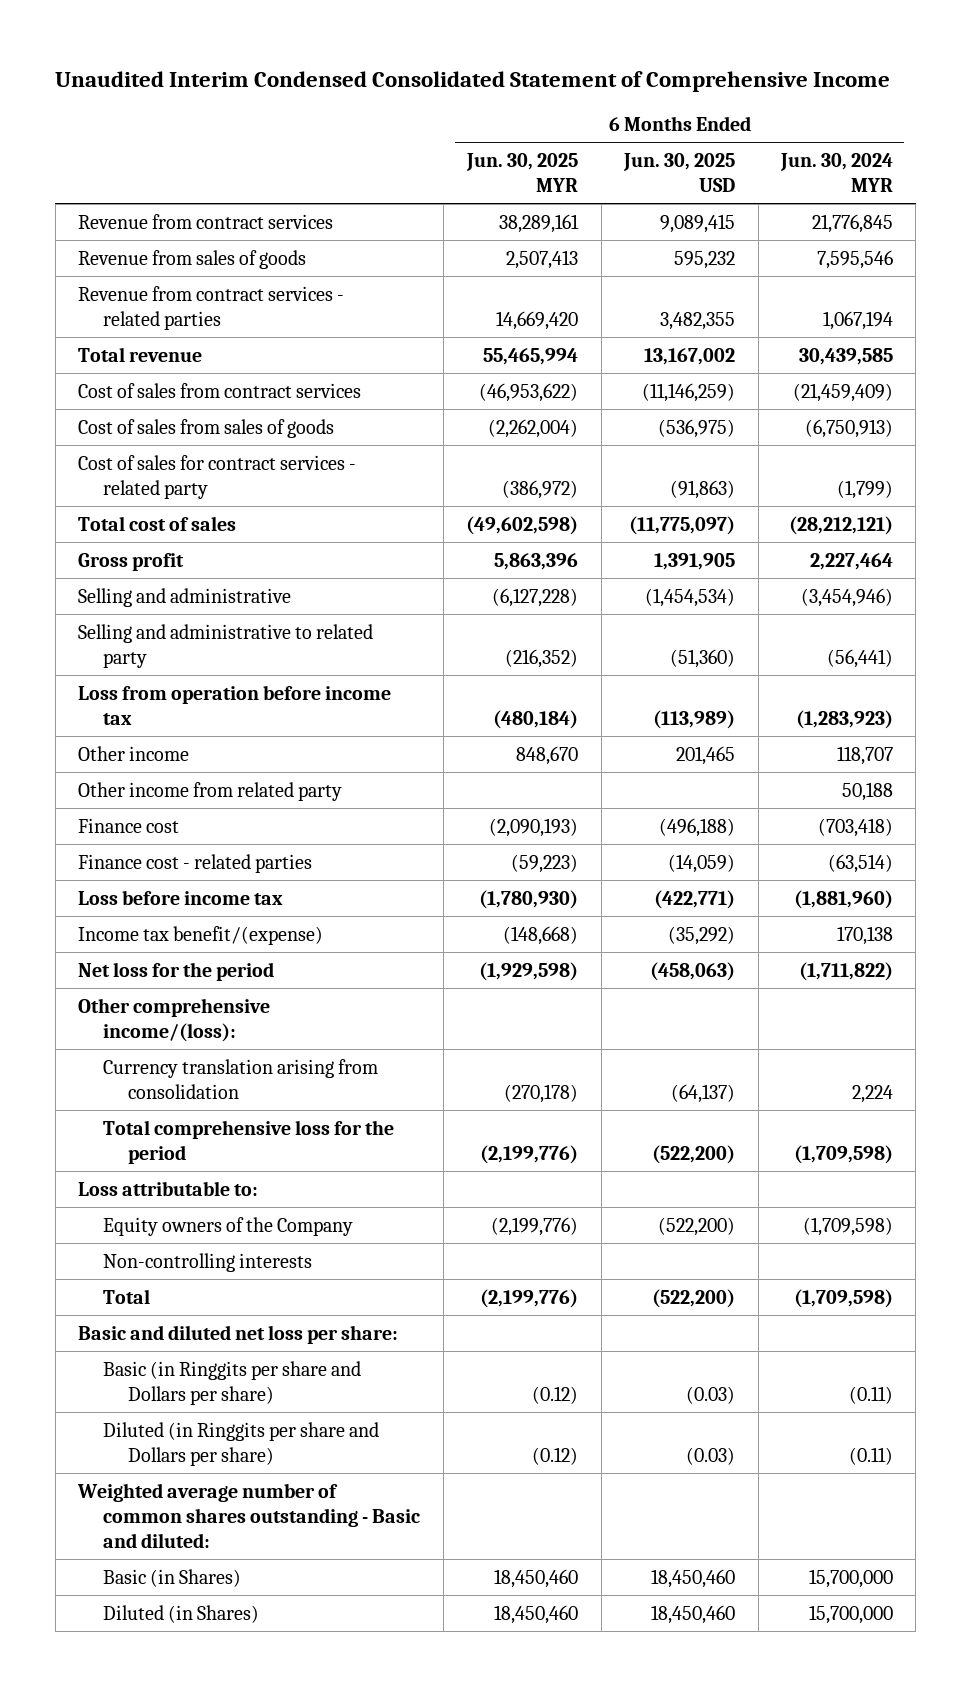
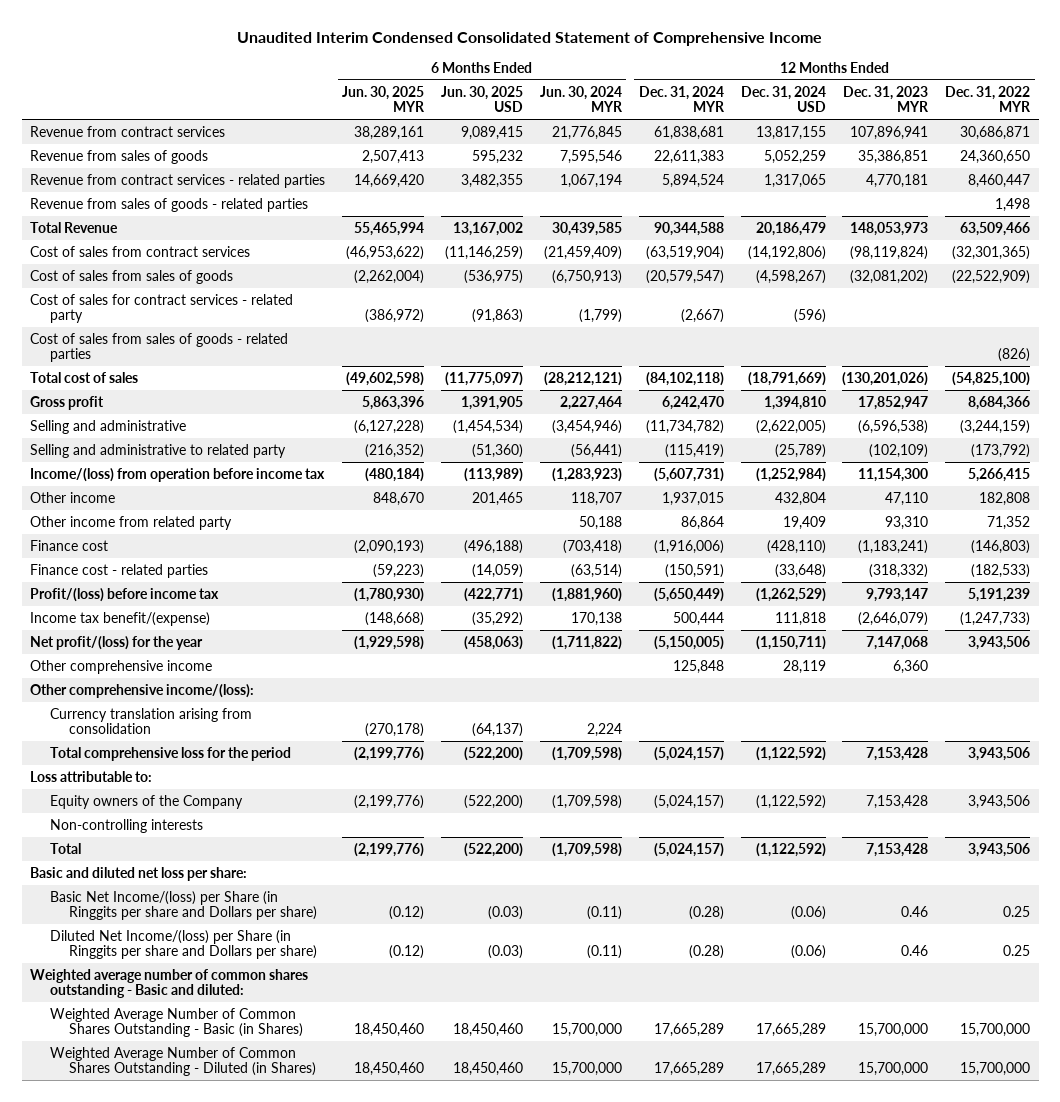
- | 6 Months Ended Jun. 30, 2025 MYR | 6 Months Ended Jun. 30, 2025 USD | 6 Months Ended Jun. 30, 2024 MYR
+ | 6 Months Ended Jun. 30, 2025 MYR | 6 Months Ended Jun. 30, 2025 USD | 6 Months Ended Jun. 30, 2024 MYR | 12 Months Ended Dec. 31, 2024 MYR | 12 Months Ended Dec. 31, 2024 USD | 12 Months Ended Dec. 31, 2023 MYR | 12 Months Ended Dec. 31, 2022 MYR
- Total revenue | 55,465,994 | 13,167,002 | 30,439,585
+ Revenue from sales of goods - related parties | | | | | | | 1,498
+ Total Revenue | 55,465,994 | 13,167,002 | 30,439,585 | 90,344,588 | 20,186,479 | 148,053,973 | 63,509,466
+ Cost of sales from sales of goods - related parties | | | | | | | (826)
- Loss from operation before income tax | (480,184) | (113,989) | (1,283,923)
+ Income/(loss) from operation before income tax | (480,184) | (113,989) | (1,283,923) | (5,607,731) | (1,252,984) | 11,154,300 | 5,266,415
- Loss before income tax | (1,780,930) | (422,771) | (1,881,960)
+ Profit/(loss) before income tax | (1,780,930) | (422,771) | (1,881,960) | (5,650,449) | (1,262,529) | 9,793,147 | 5,191,239
- Net loss for the period | (1,929,598) | (458,063) | (1,711,822)
+ Net profit/(loss) for the year | (1,929,598) | (458,063) | (1,711,822) | (5,150,005) | (1,150,711) | 7,147,068 | 3,943,506
+ Other comprehensive income | | | | 125,848 | 28,119 | 6,360 |
- Basic (in Ringgits per share and Dollars per share) | (0.12) | (0.03) | (0.11)
- Diluted (in Ringgits per share and Dollars per share) | (0.12) | (0.03) | (0.11)
+ Basic Net Income/(loss) per Share (in Ringgits per share and Dollars per share) | (0.12) | (0.03) | (0.11) | (0.28) | (0.06) | 0.46 | 0.25
+ Diluted Net Income/(loss) per Share (in Ringgits per share and Dollars per share) | (0.12) | (0.03) | (0.11) | (0.28) | (0.06) | 0.46 | 0.25
- Basic (in Shares) | 18,450,460 | 18,450,460 | 15,700,000
- Diluted (in Shares) | 18,450,460 | 18,450,460 | 15,700,000
+ Weighted Average Number of Common Shares Outstanding - Basic (in Shares) | 18,450,460 | 18,450,460 | 15,700,000 | 17,665,289 | 17,665,289 | 15,700,000 | 15,700,000
+ Weighted Average Number of Common Shares Outstanding - Diluted (in Shares) | 18,450,460 | 18,450,460 | 15,700,000 | 17,665,289 | 17,665,289 | 15,700,000 | 15,700,000

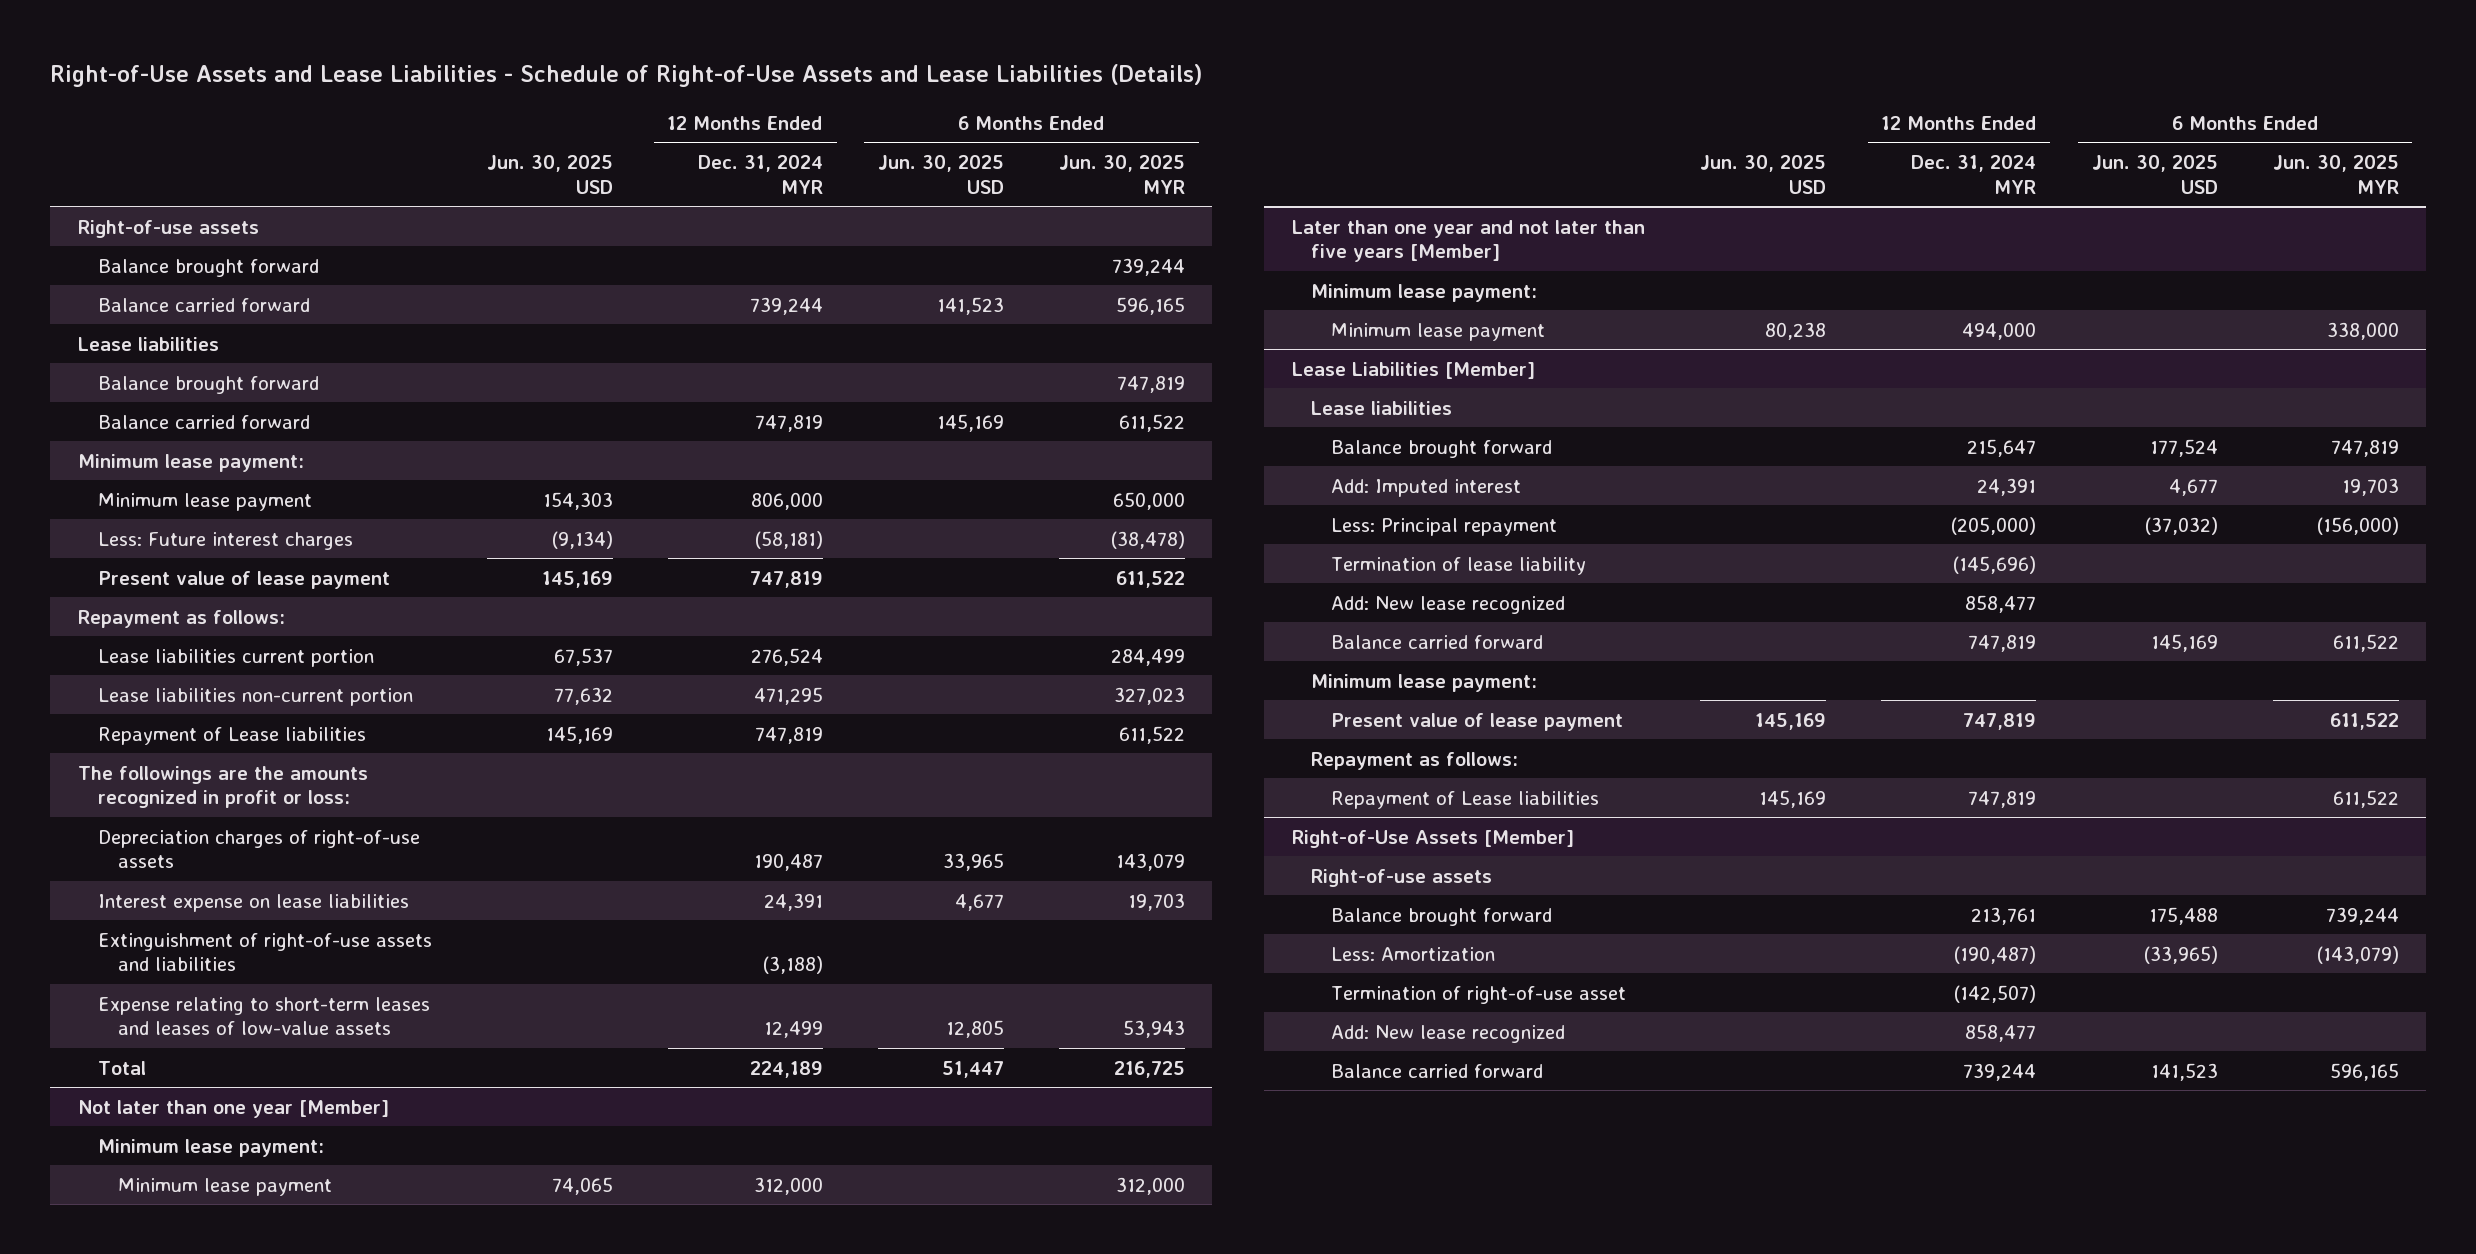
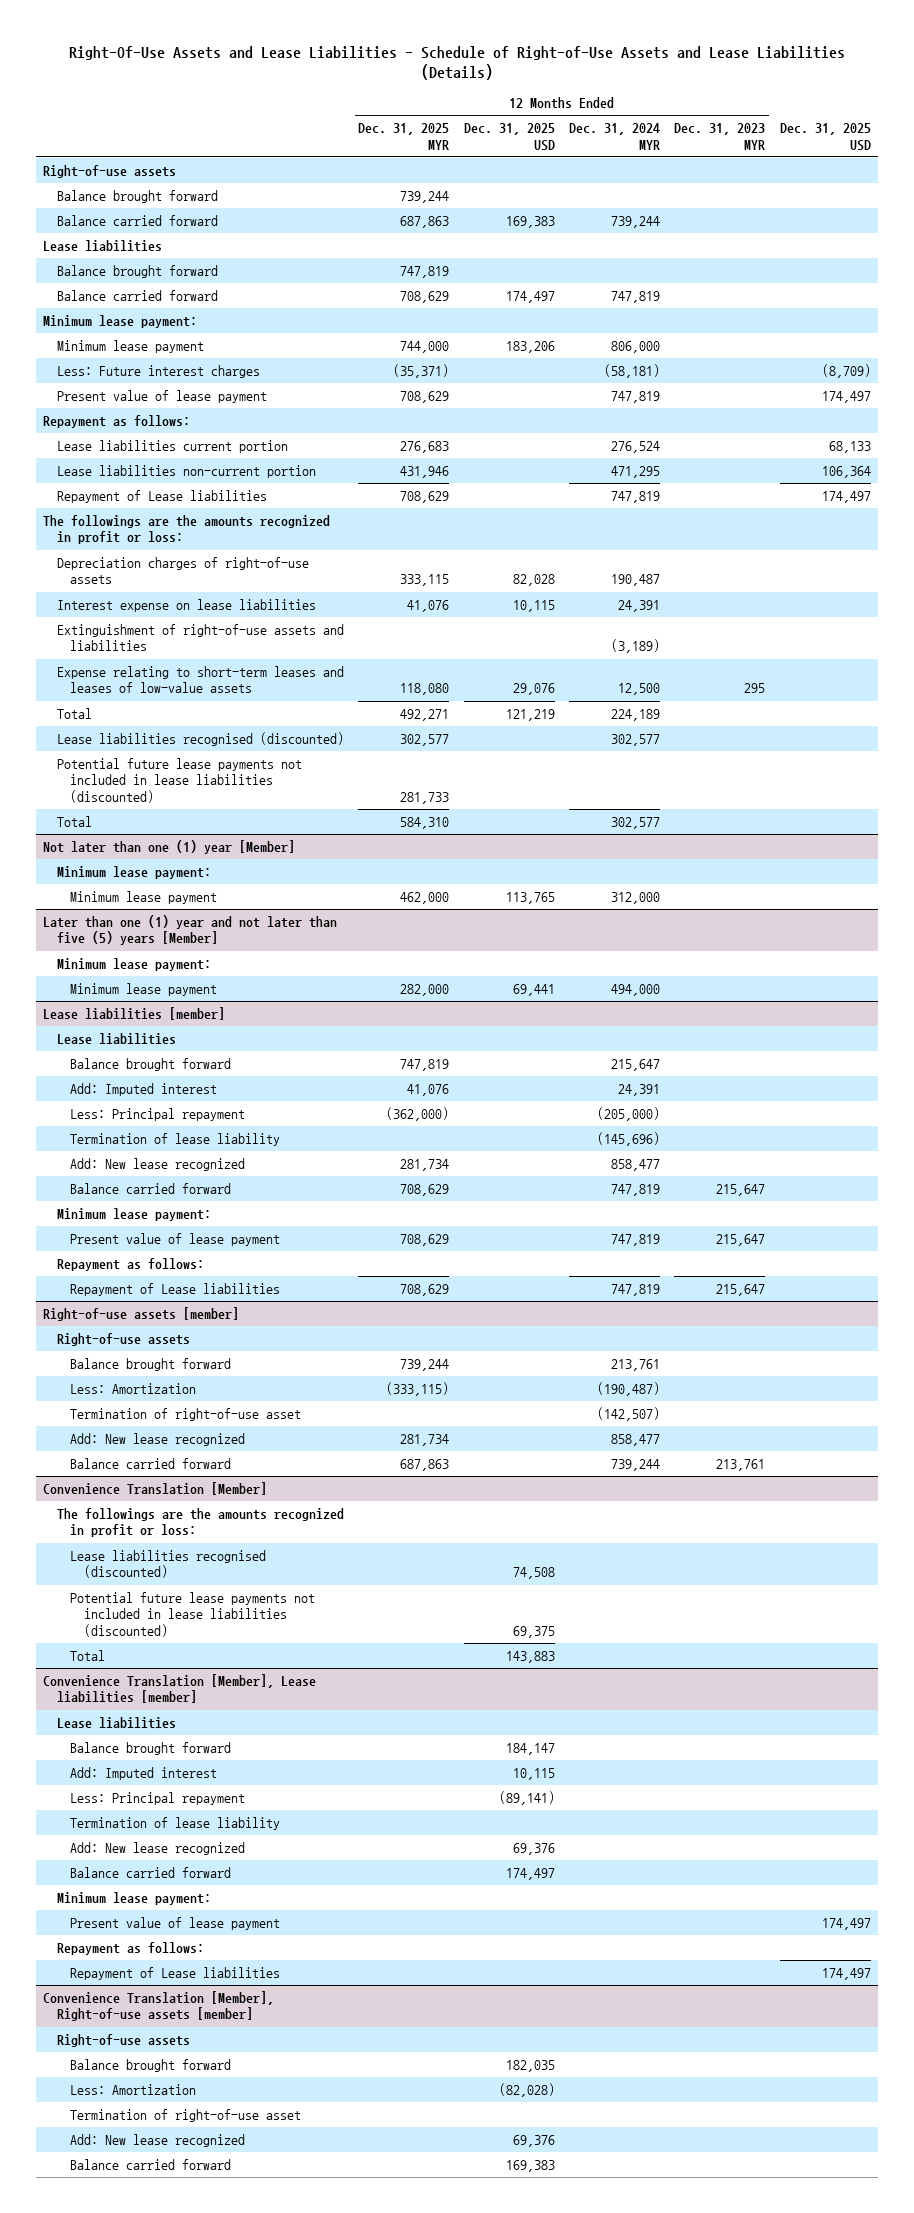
- Right-of-Use Assets and Lease Liabilities - Schedule of Right-of-Use Assets and Lease Liabilities (Details)
+ Right-Of-Use Assets and Lease Liabilities - Schedule of Right-of-Use Assets and Lease Liabilities (Details)
- | Jun. 30, 2025 USD | 12 Months Ended Dec. 31, 2024 MYR | 6 Months Ended Jun. 30, 2025 USD | 6 Months Ended Jun. 30, 2025 MYR
+ | 12 Months Ended Dec. 31, 2025 MYR | 12 Months Ended Dec. 31, 2025 USD | 12 Months Ended Dec. 31, 2024 MYR | 12 Months Ended Dec. 31, 2023 MYR | Dec. 31, 2025 USD
- Extinguishment of right-of-use assets and liabilities | | (3,188) | |
- Expense relating to short-term leases and leases of low-value assets | | 12,499 | 12,805 | 53,943
+ Extinguishment of right-of-use assets and liabilities | | | (3,189) | |
+ Expense relating to short-term leases and leases of low-value assets | 118,080 | 29,076 | 12,500 | 295 |
- Not later than one year [Member]
+ Lease liabilities recognised (discounted) | 302,577 | | 302,577 | |
+ Potential future lease payments not included in lease liabilities (discounted) | 281,733 | | | |
+ Total | 584,310 | | 302,577 | |
+ Not later than one (1) year [Member]
- Later than one year and not later than five years [Member]
+ Later than one (1) year and not later than five (5) years [Member]
- Lease Liabilities [Member]
+ Lease liabilities [member]
- Right-of-Use Assets [Member]
+ Right-of-use assets [member]
+ Convenience Translation [Member]
+ The followings are the amounts recognized in profit or loss:
+ Lease liabilities recognised (discounted) | | 74,508 | | |
+ Potential future lease payments not included in lease liabilities (discounted) | | 69,375 | | |
+ Total | | 143,883 | | |
+ Convenience Translation [Member], Lease liabilities [member]
+ Lease liabilities
+ Balance brought forward | | 184,147 | | |
+ Add: Imputed interest | | 10,115 | | |
+ Less: Principal repayment | | (89,141) | | |
+ Termination of lease liability
+ Add: New lease recognized | | 69,376 | | |
+ Balance carried forward | | 174,497 | | |
+ Minimum lease payment:
+ Present value of lease payment | | | | | 174,497
+ Repayment as follows:
+ Repayment of Lease liabilities | | | | | 174,497
+ Convenience Translation [Member], Right-of-use assets [member]
+ Right-of-use assets
+ Balance brought forward | | 182,035 | | |
+ Less: Amortization | | (82,028) | | |
+ Termination of right-of-use asset
+ Add: New lease recognized | | 69,376 | | |
+ Balance carried forward | | 169,383 | | |

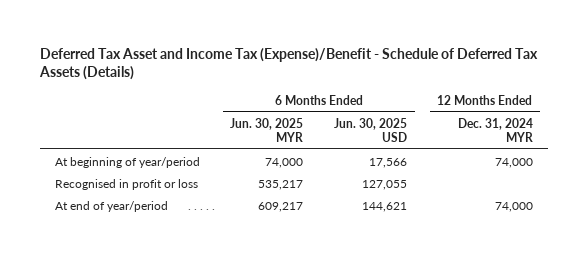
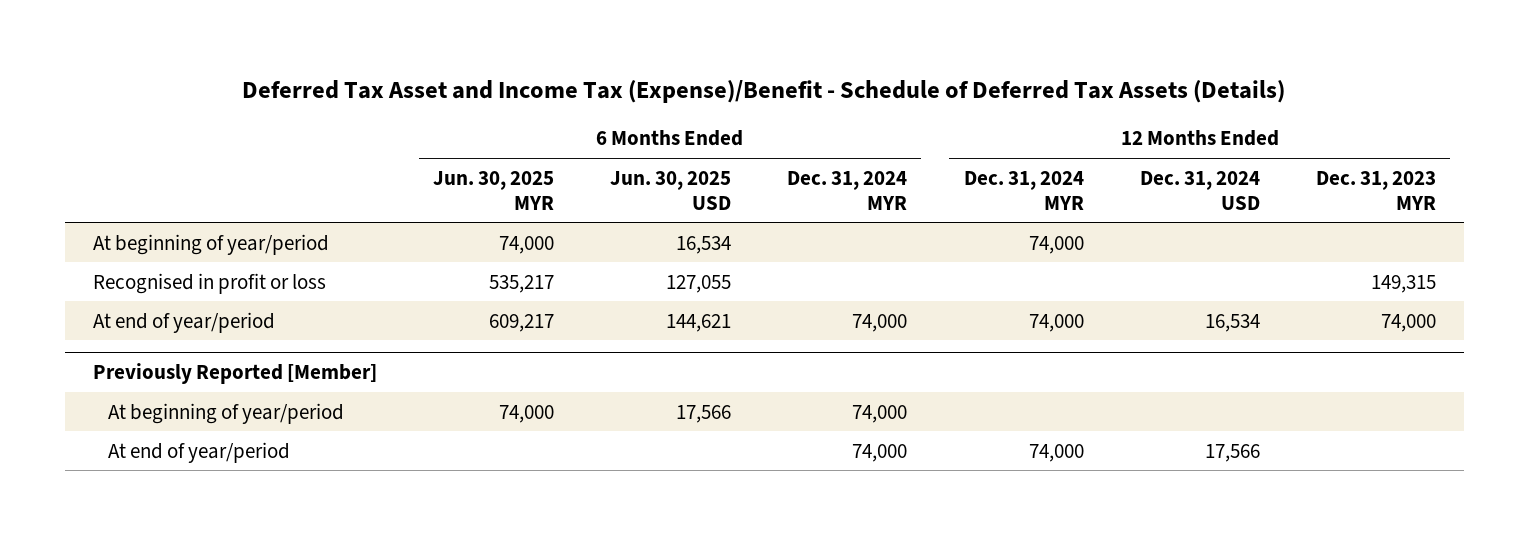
- | 6 Months Ended Jun. 30, 2025 MYR | 6 Months Ended Jun. 30, 2025 USD | 12 Months Ended Dec. 31, 2024 MYR
+ | 6 Months Ended Jun. 30, 2025 MYR | 6 Months Ended Jun. 30, 2025 USD | 6 Months Ended Dec. 31, 2024 MYR | 12 Months Ended Dec. 31, 2024 MYR | 12 Months Ended Dec. 31, 2024 USD | 12 Months Ended Dec. 31, 2023 MYR
- At beginning of year/period | 74,000 | 17,566 | 74,000
+ At beginning of year/period | 74,000 | 16,534 | | 74,000 | |
+ Previously Reported [Member]
+ At beginning of year/period | 74,000 | 17,566 | 74,000 | | |
+ At end of year/period | | | 74,000 | 74,000 | 17,566 |

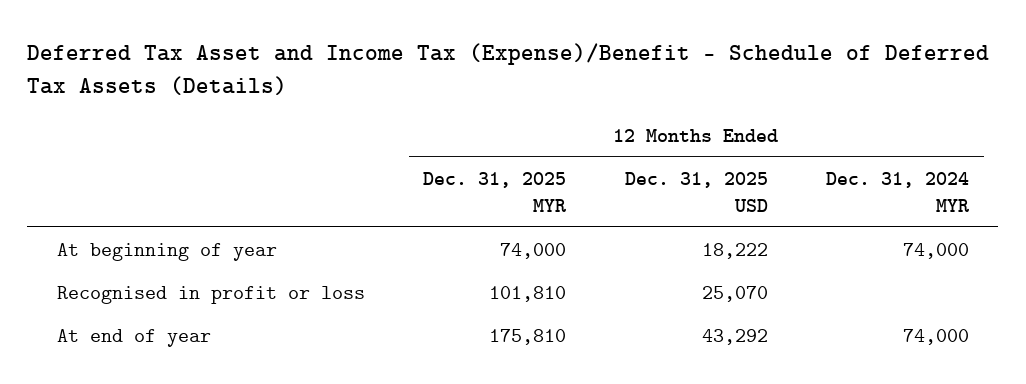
- | 6 Months Ended Jun. 30, 2025 MYR | 6 Months Ended Jun. 30, 2025 USD | 6 Months Ended Dec. 31, 2024 MYR | 12 Months Ended Dec. 31, 2024 MYR | 12 Months Ended Dec. 31, 2024 USD | 12 Months Ended Dec. 31, 2023 MYR
+ | 12 Months Ended Dec. 31, 2025 MYR | 12 Months Ended Dec. 31, 2025 USD | 12 Months Ended Dec. 31, 2024 MYR
- At beginning of year/period | 74,000 | 16,534 | | 74,000 | |
+ At beginning of year | 74,000 | 18,222 | 74,000
- At end of year/period | 609,217 | 144,621 | 74,000 | 74,000 | 16,534 | 74,000
- Previously Reported [Member]
- At beginning of year/period | 74,000 | 17,566 | 74,000 | | |
- At end of year/period | | | 74,000 | 74,000 | 17,566 |
+ At end of year | 175,810 | 43,292 | 74,000

